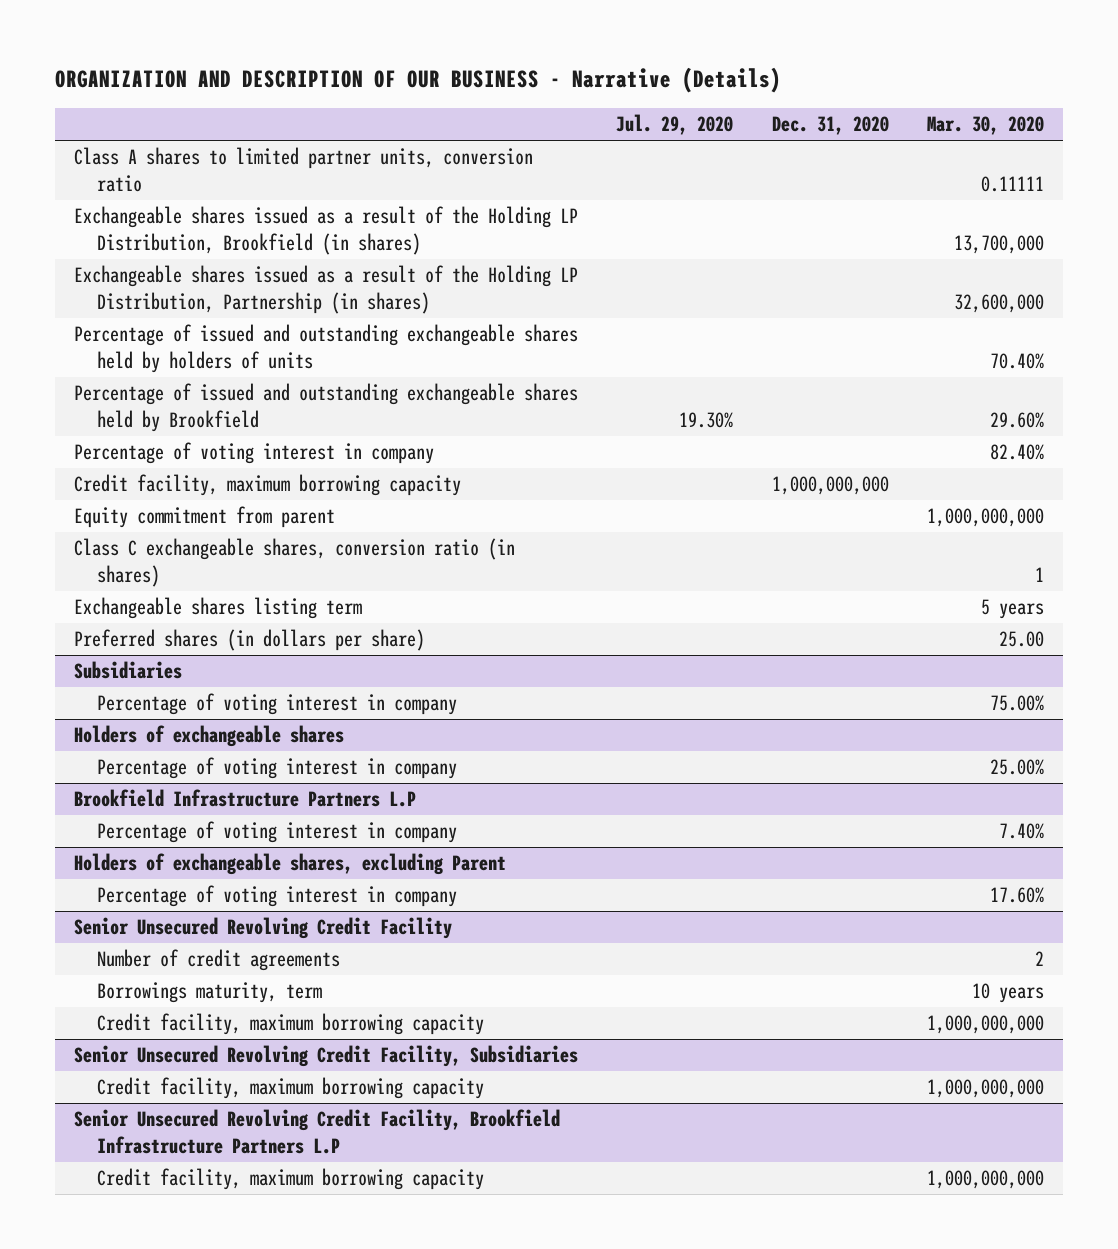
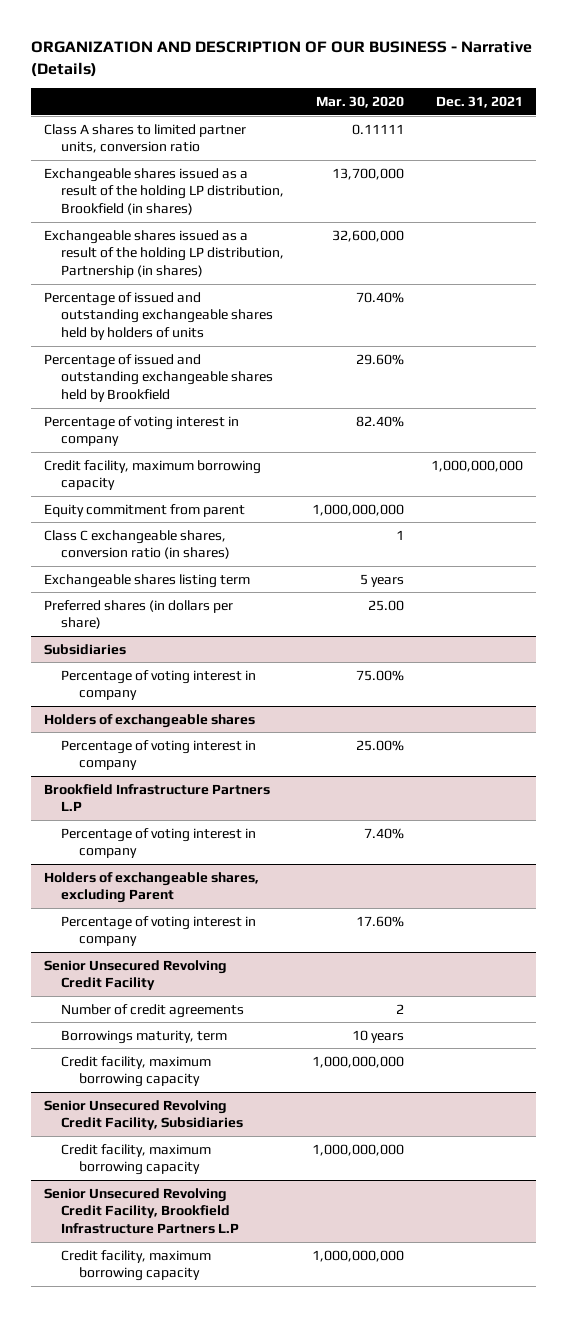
- | Jul. 29, 2020 | Dec. 31, 2020 | Mar. 30, 2020
+ | Mar. 30, 2020 | Dec. 31, 2021
- Exchangeable shares issued as a result of the Holding LP Distribution, Brookfield (in shares) | | | 13,700,000
- Exchangeable shares issued as a result of the Holding LP Distribution, Partnership (in shares) | | | 32,600,000
+ Exchangeable shares issued as a result of the holding LP distribution, Brookfield (in shares) | 13,700,000 |
+ Exchangeable shares issued as a result of the holding LP distribution, Partnership (in shares) | 32,600,000 |

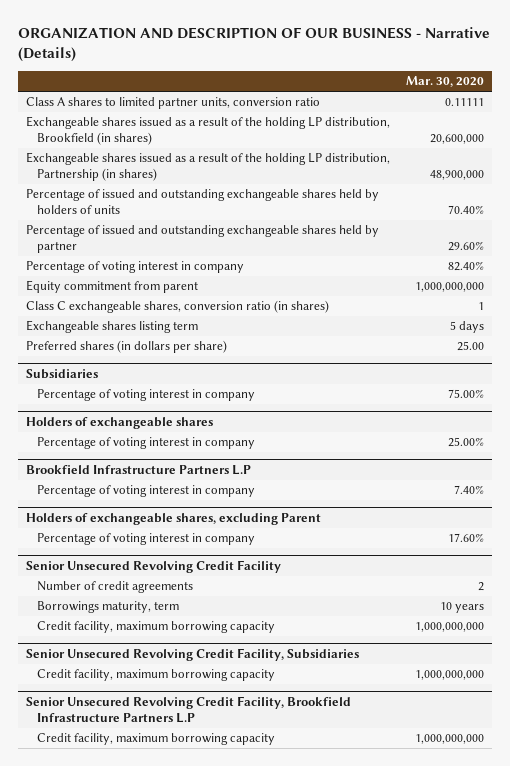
- | Mar. 30, 2020 | Dec. 31, 2021
+ | Mar. 30, 2020
- Exchangeable shares issued as a result of the holding LP distribution, Brookfield (in shares) | 13,700,000 |
- Exchangeable shares issued as a result of the holding LP distribution, Partnership (in shares) | 32,600,000 |
+ Exchangeable shares issued as a result of the holding LP distribution, Brookfield (in shares) | 20,600,000
+ Exchangeable shares issued as a result of the holding LP distribution, Partnership (in shares) | 48,900,000
- Percentage of issued and outstanding exchangeable shares held by Brookfield | 29.60% |
+ Percentage of issued and outstanding exchangeable shares held by partner | 29.60%
- Credit facility, maximum borrowing capacity | | 1,000,000,000
- Exchangeable shares listing term | 5 years |
+ Exchangeable shares listing term | 5 days

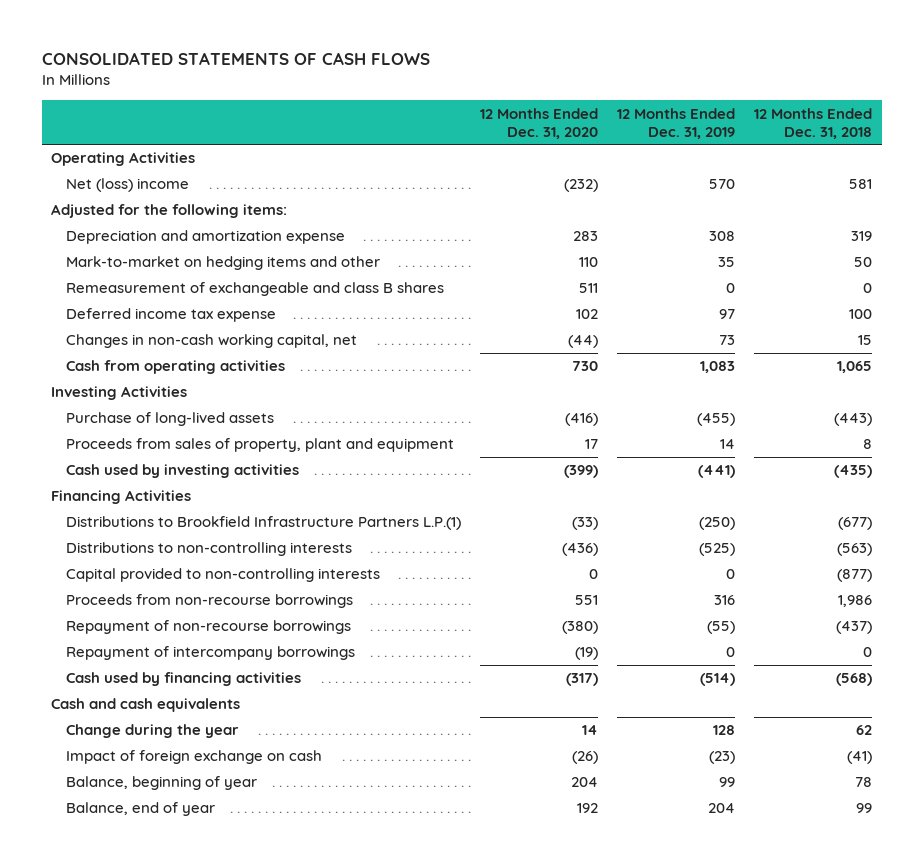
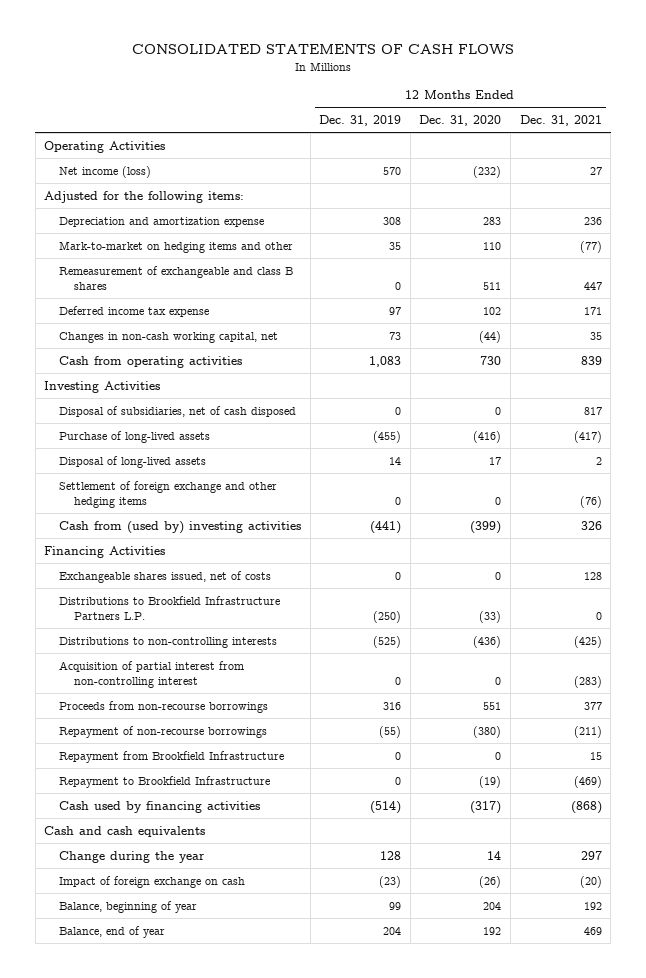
- | 12 Months Ended Dec. 31, 2020 | 12 Months Ended Dec. 31, 2019 | 12 Months Ended Dec. 31, 2018
+ | 12 Months Ended Dec. 31, 2019 | 12 Months Ended Dec. 31, 2020 | 12 Months Ended Dec. 31, 2021
- Net (loss) income | (232) | 570 | 581
+ Net income (loss) | 570 | (232) | 27
+ Disposal of subsidiaries, net of cash disposed | 0 | 0 | 817
- Proceeds from sales of property, plant and equipment | 17 | 14 | 8
- Cash used by investing activities | (399) | (441) | (435)
+ Disposal of long-lived assets | 14 | 17 | 2
+ Settlement of foreign exchange and other hedging items | 0 | 0 | (76)
+ Cash from (used by) investing activities | (441) | (399) | 326
- Distributions to Brookfield Infrastructure Partners L.P.(1) | (33) | (250) | (677)
+ Exchangeable shares issued, net of costs | 0 | 0 | 128
+ Distributions to Brookfield Infrastructure Partners L.P. | (250) | (33) | 0
- Capital provided to non-controlling interests | 0 | 0 | (877)
+ Acquisition of partial interest from non-controlling interest | 0 | 0 | (283)
- Repayment of intercompany borrowings | (19) | 0 | 0
+ Repayment from Brookfield Infrastructure | 0 | 0 | 15
+ Repayment to Brookfield Infrastructure | 0 | (19) | (469)

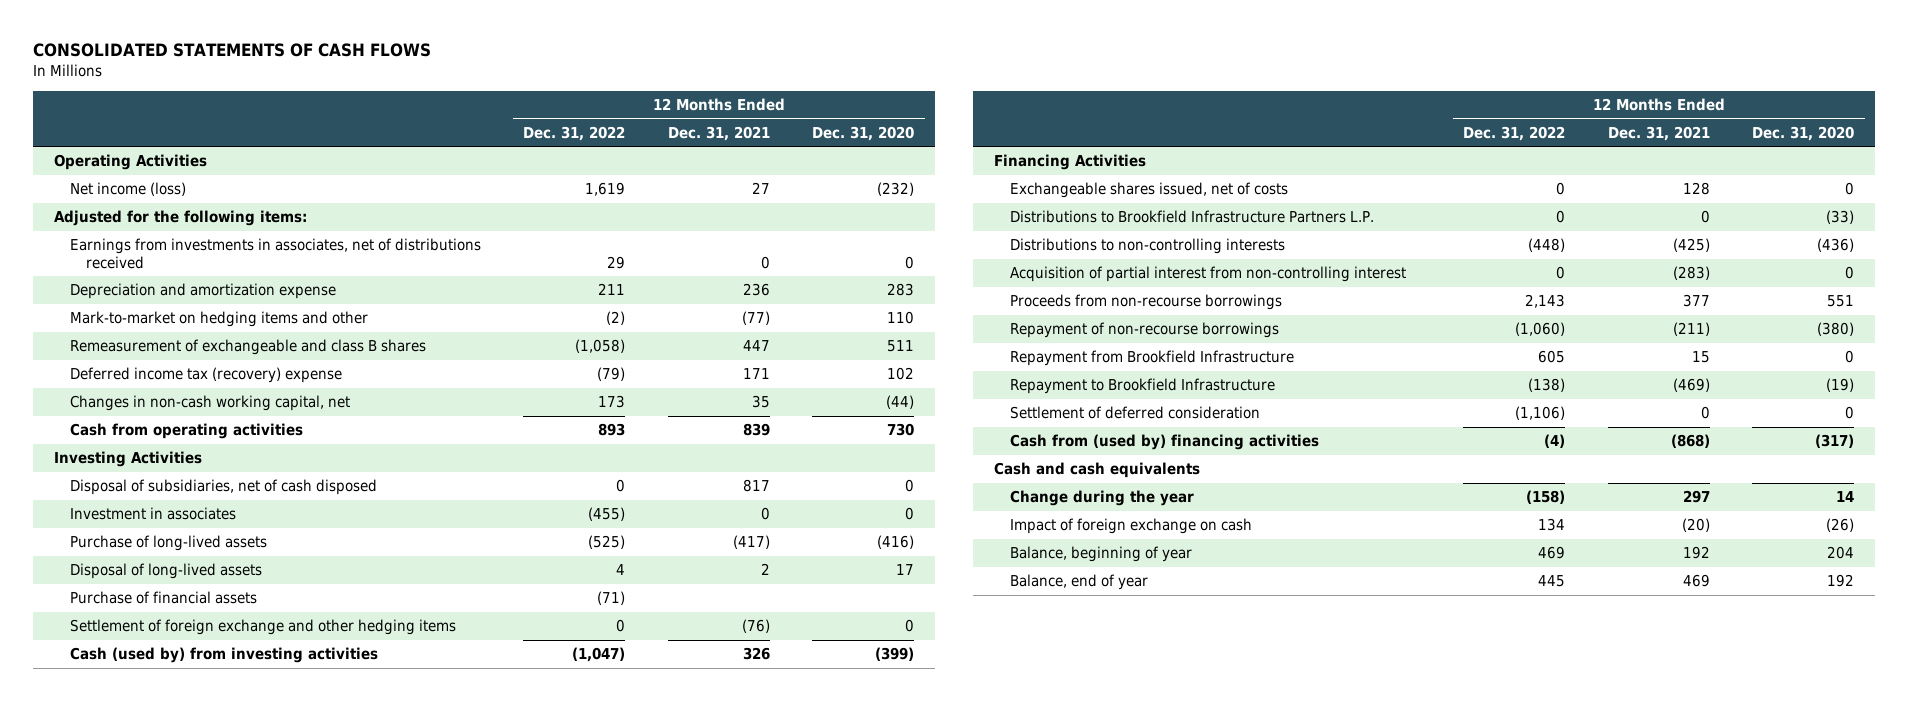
- | 12 Months Ended Dec. 31, 2019 | 12 Months Ended Dec. 31, 2020 | 12 Months Ended Dec. 31, 2021
+ | 12 Months Ended Dec. 31, 2022 | 12 Months Ended Dec. 31, 2021 | 12 Months Ended Dec. 31, 2020
+ Earnings from investments in associates, net of distributions received | 29 | 0 | 0
- Deferred income tax expense | 97 | 102 | 171
+ Deferred income tax (recovery) expense | (79) | 171 | 102
+ Investment in associates | (455) | 0 | 0
+ Purchase of financial assets | (71) | |
- Cash from (used by) investing activities | (441) | (399) | 326
+ Cash (used by) from investing activities | (1,047) | 326 | (399)
- Cash used by financing activities | (514) | (317) | (868)
+ Settlement of deferred consideration | (1,106) | 0 | 0
+ Cash from (used by) financing activities | (4) | (868) | (317)

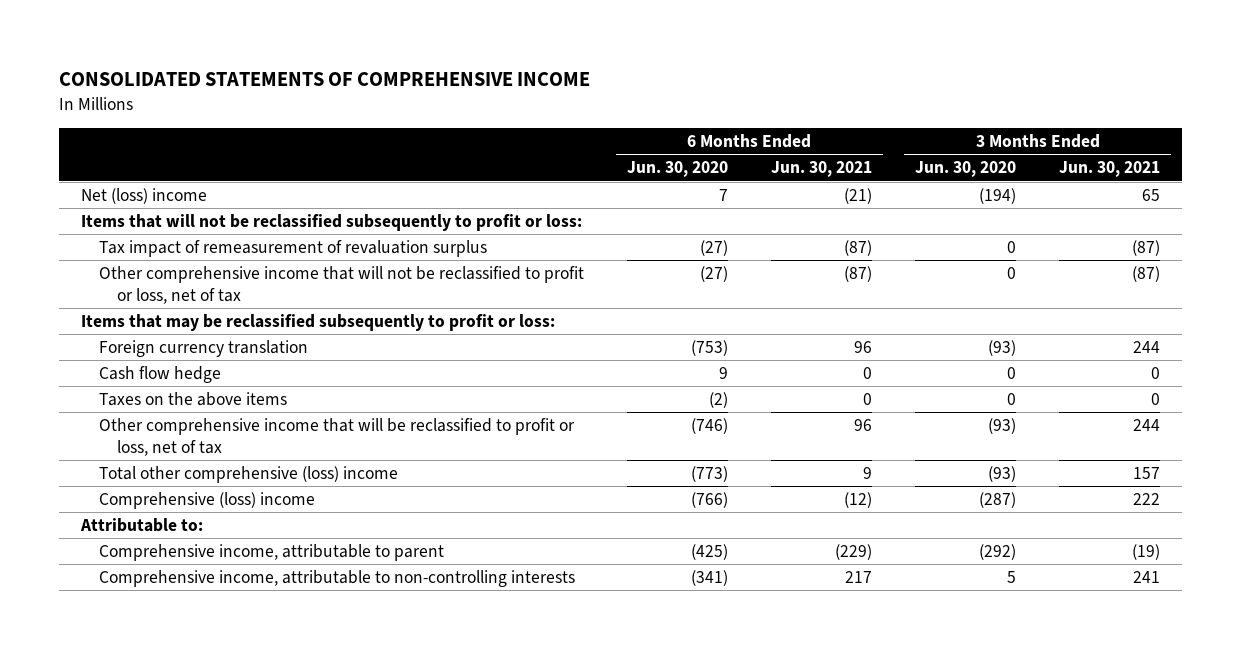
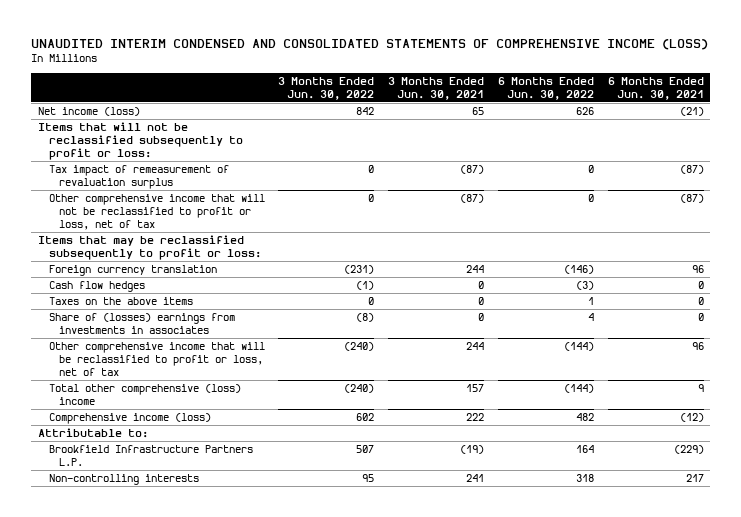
- CONSOLIDATED STATEMENTS OF COMPREHENSIVE INCOME
+ UNAUDITED INTERIM CONDENSED AND CONSOLIDATED STATEMENTS OF COMPREHENSIVE INCOME (LOSS)
- | 6 Months Ended Jun. 30, 2020 | 6 Months Ended Jun. 30, 2021 | 3 Months Ended Jun. 30, 2020 | 3 Months Ended Jun. 30, 2021
+ | 3 Months Ended Jun. 30, 2022 | 3 Months Ended Jun. 30, 2021 | 6 Months Ended Jun. 30, 2022 | 6 Months Ended Jun. 30, 2021
- Net (loss) income | 7 | (21) | (194) | 65
+ Net income (loss) | 842 | 65 | 626 | (21)
- Cash flow hedge | 9 | 0 | 0 | 0
+ Cash flow hedges | (1) | 0 | (3) | 0
+ Share of (losses) earnings from investments in associates | (8) | 0 | 4 | 0
- Comprehensive (loss) income | (766) | (12) | (287) | 222
+ Comprehensive income (loss) | 602 | 222 | 482 | (12)
- Comprehensive income, attributable to parent | (425) | (229) | (292) | (19)
- Comprehensive income, attributable to non-controlling interests | (341) | 217 | 5 | 241
+ Brookfield Infrastructure Partners L.P. | 507 | (19) | 164 | (229)
+ Non-controlling interests | 95 | 241 | 318 | 217

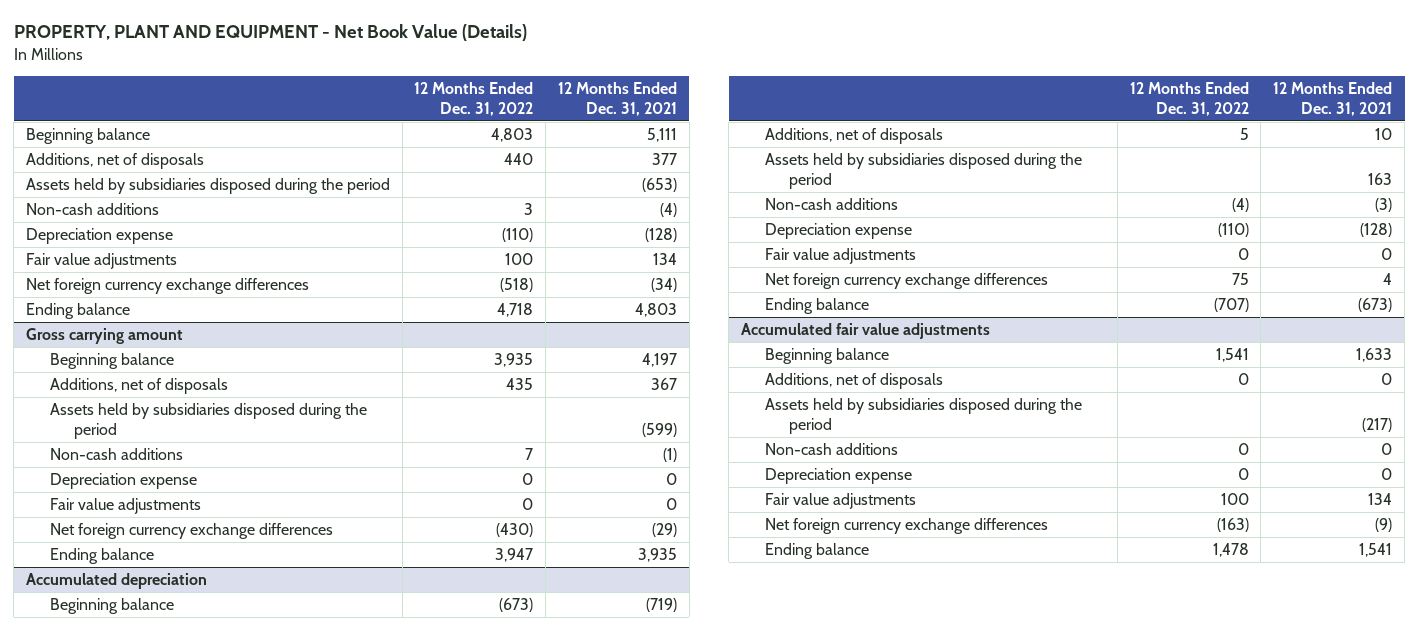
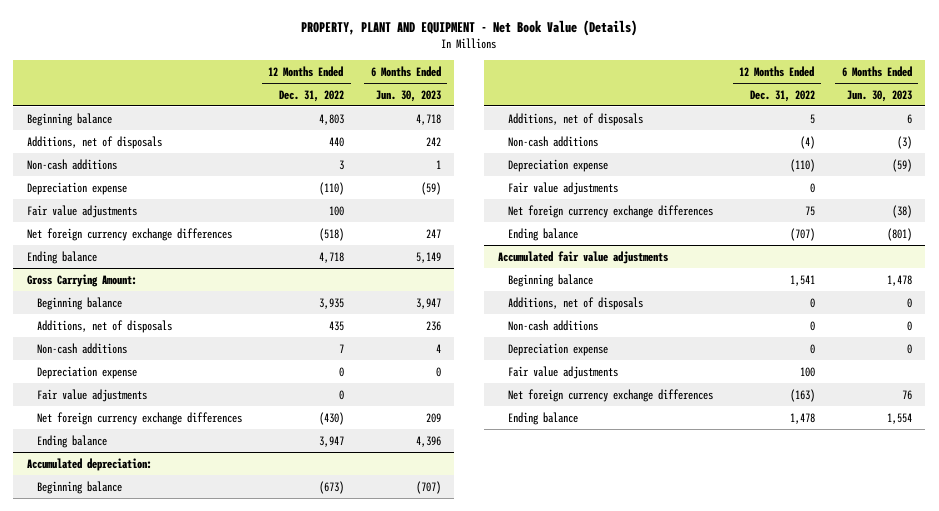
- | 12 Months Ended Dec. 31, 2022 | 12 Months Ended Dec. 31, 2021
+ | 12 Months Ended Dec. 31, 2022 | 6 Months Ended Jun. 30, 2023
- Assets held by subsidiaries disposed during the period | | (653)
- Gross carrying amount
+ Gross Carrying Amount:
- Assets held by subsidiaries disposed during the period | | (599)
- Accumulated depreciation
+ Accumulated depreciation:
- Assets held by subsidiaries disposed during the period | | 163
@ Accumulated fair value adjustments
- Assets held by subsidiaries disposed during the period | | (217)

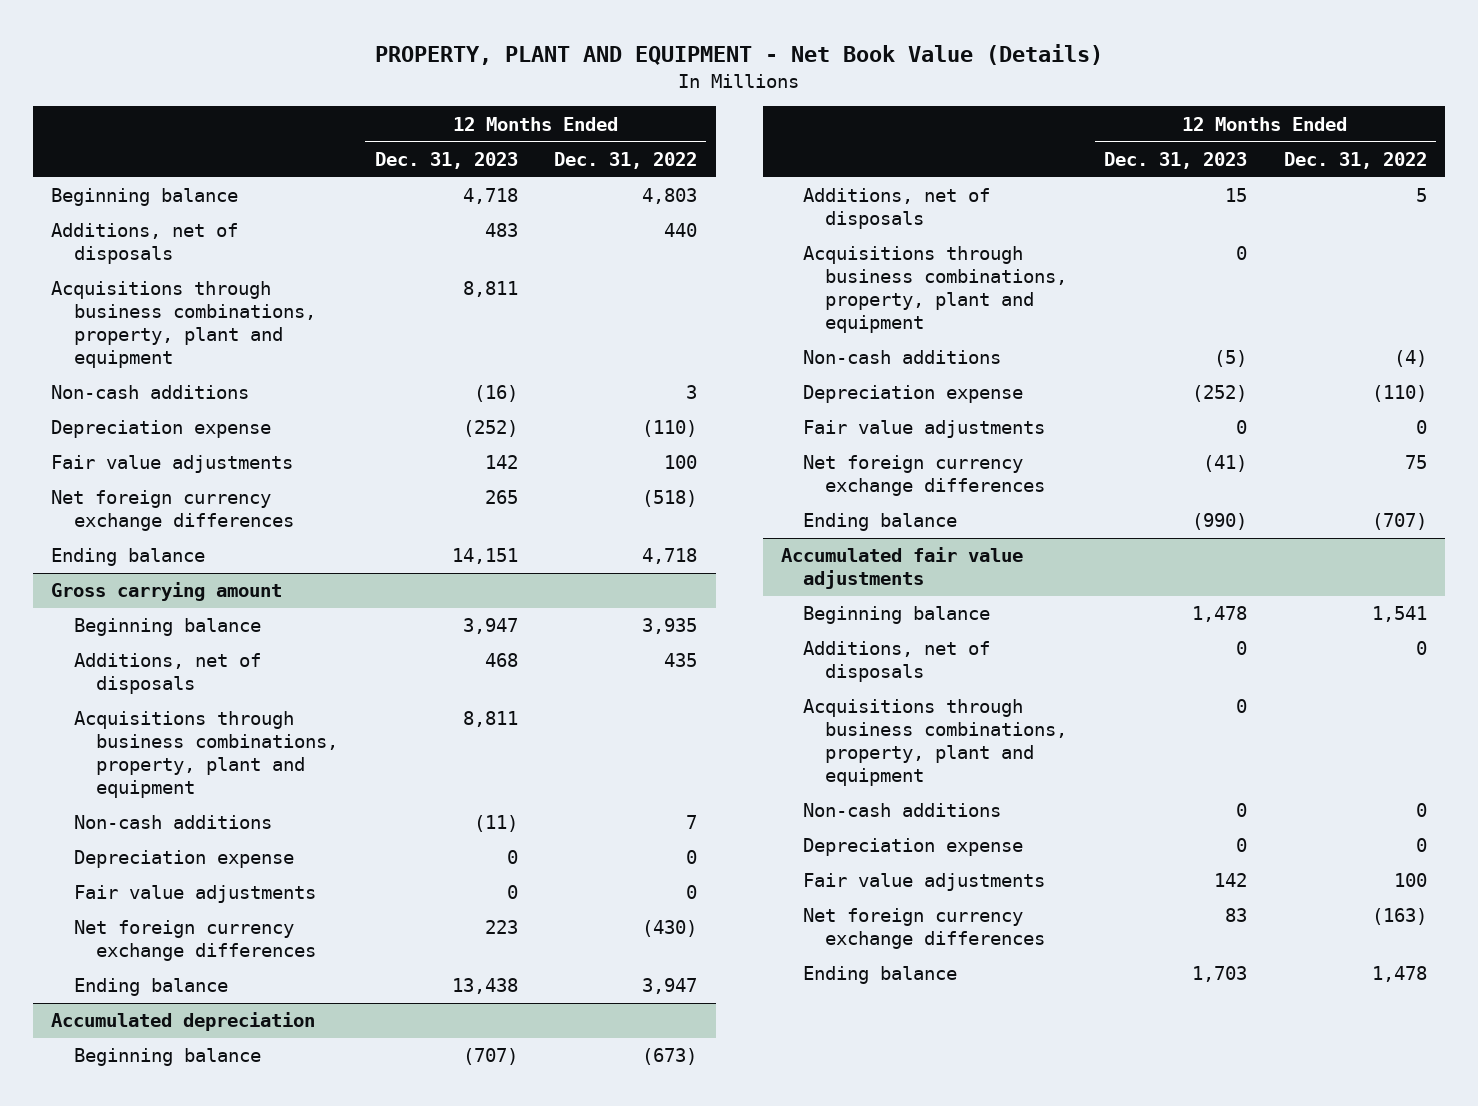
- | 12 Months Ended Dec. 31, 2022 | 6 Months Ended Jun. 30, 2023
+ | 12 Months Ended Dec. 31, 2023 | 12 Months Ended Dec. 31, 2022
+ Acquisitions through business combinations, property, plant and equipment | 8,811 |
- Gross Carrying Amount:
+ Gross carrying amount
+ Acquisitions through business combinations, property, plant and equipment | 8,811 |
- Accumulated depreciation:
+ Accumulated depreciation
+ Acquisitions through business combinations, property, plant and equipment | 0 |
@ Accumulated fair value adjustments
+ Acquisitions through business combinations, property, plant and equipment | 0 |

